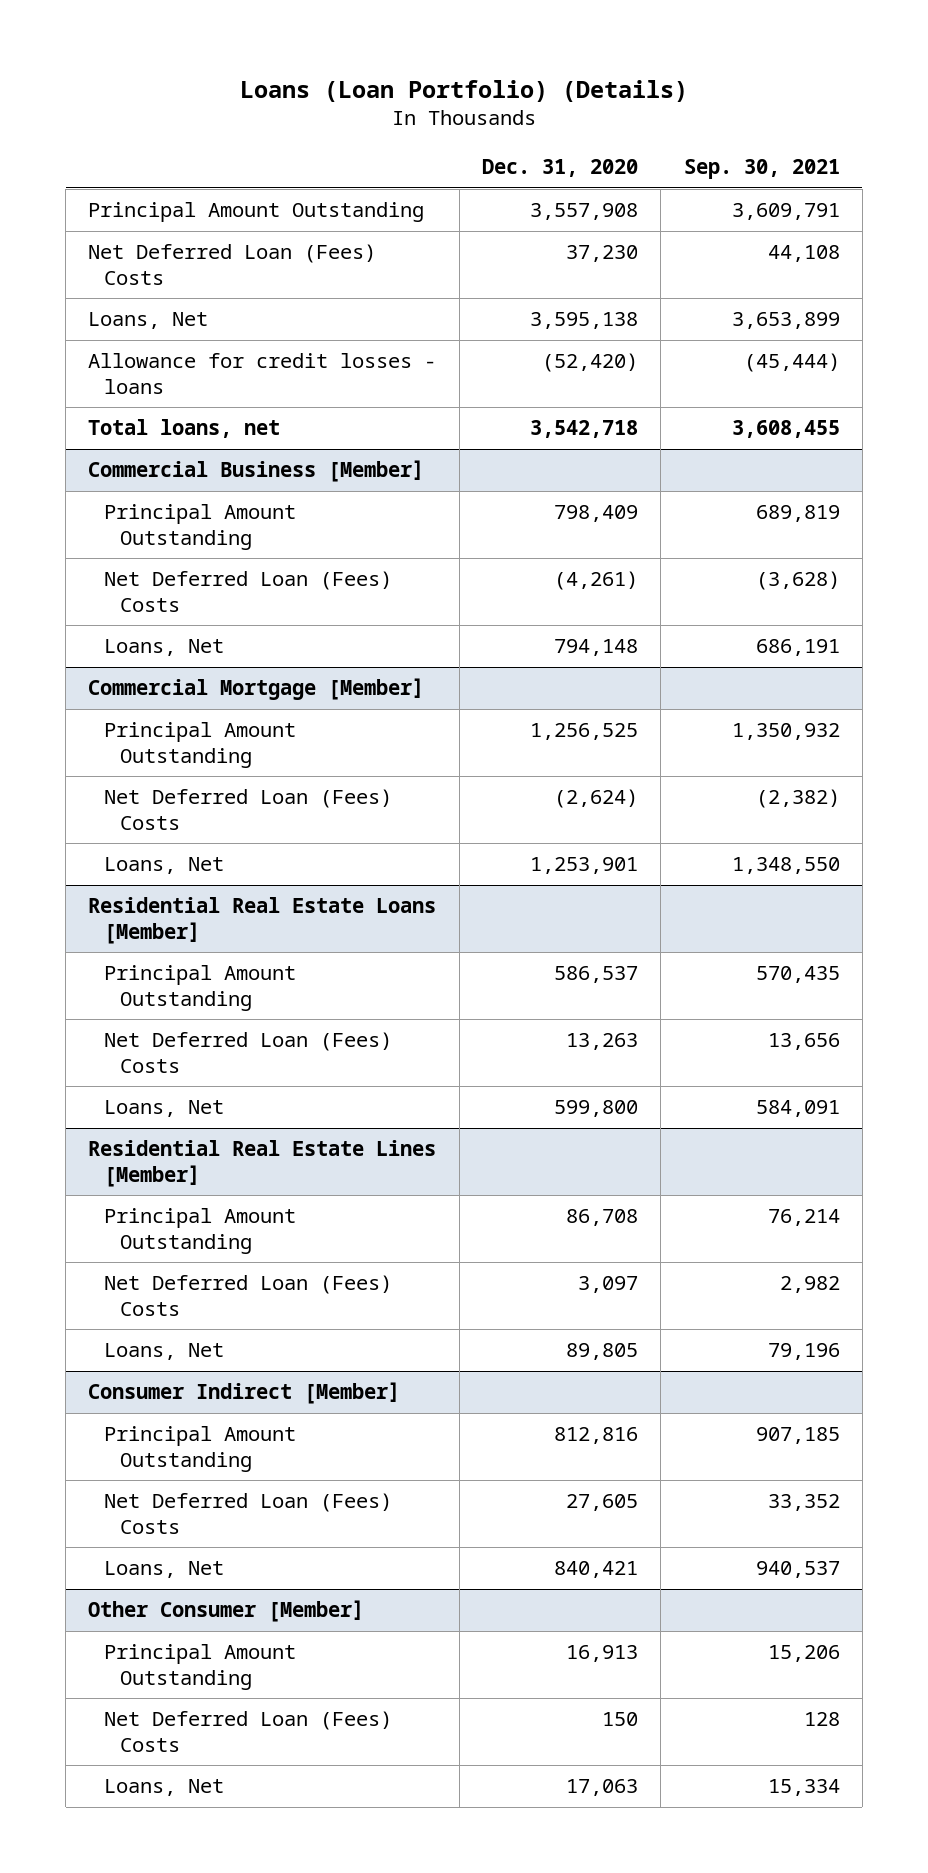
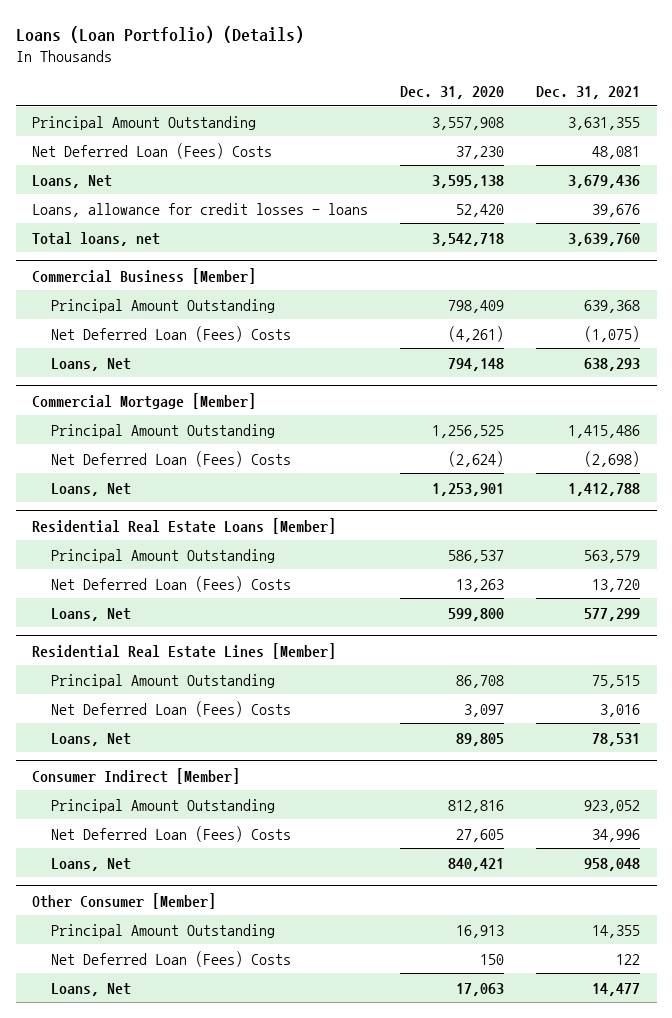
- | Dec. 31, 2020 | Sep. 30, 2021
+ | Dec. 31, 2020 | Dec. 31, 2021
- Allowance for credit losses - loans | (52,420) | (45,444)
+ Loans, allowance for credit losses - loans | 52,420 | 39,676

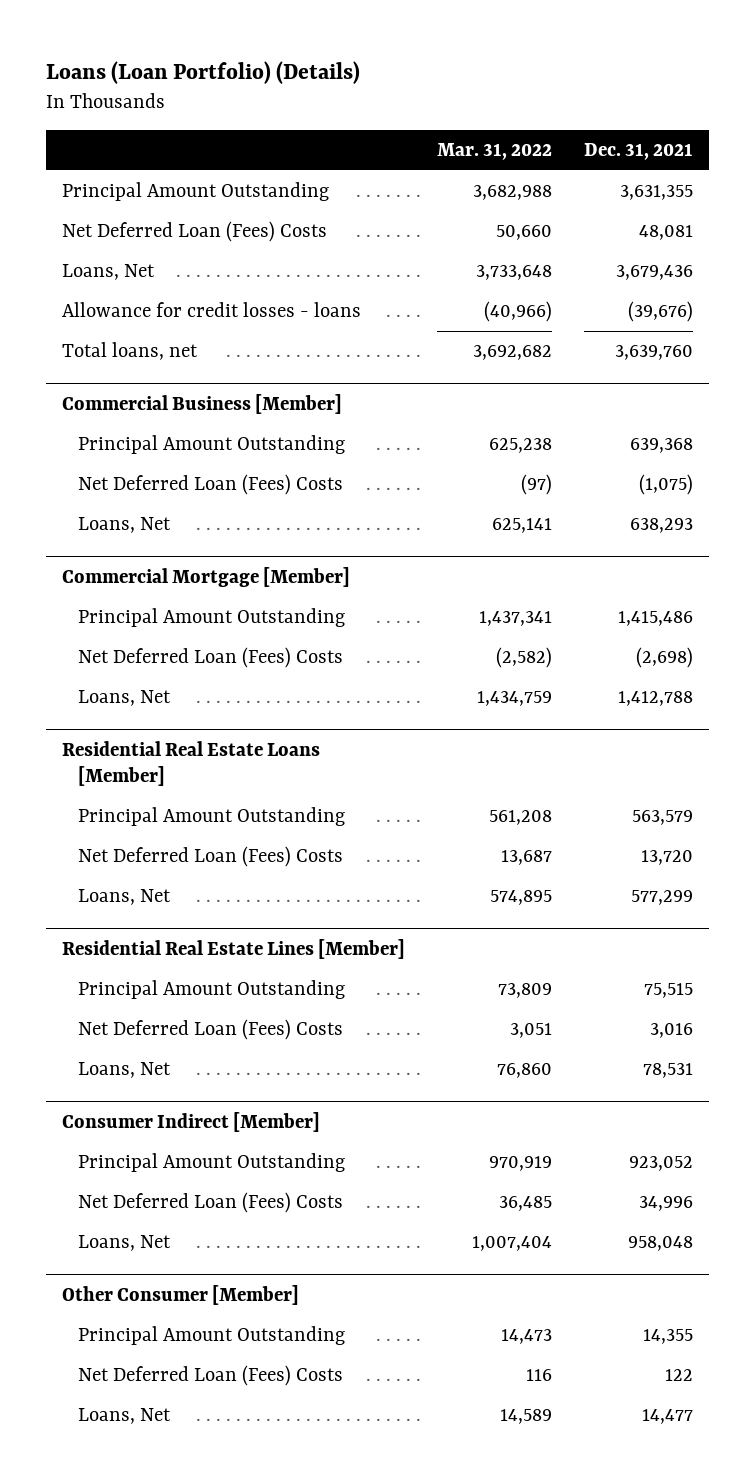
- | Dec. 31, 2020 | Dec. 31, 2021
+ | Mar. 31, 2022 | Dec. 31, 2021
- Loans, allowance for credit losses - loans | 52,420 | 39,676
+ Allowance for credit losses - loans | (40,966) | (39,676)

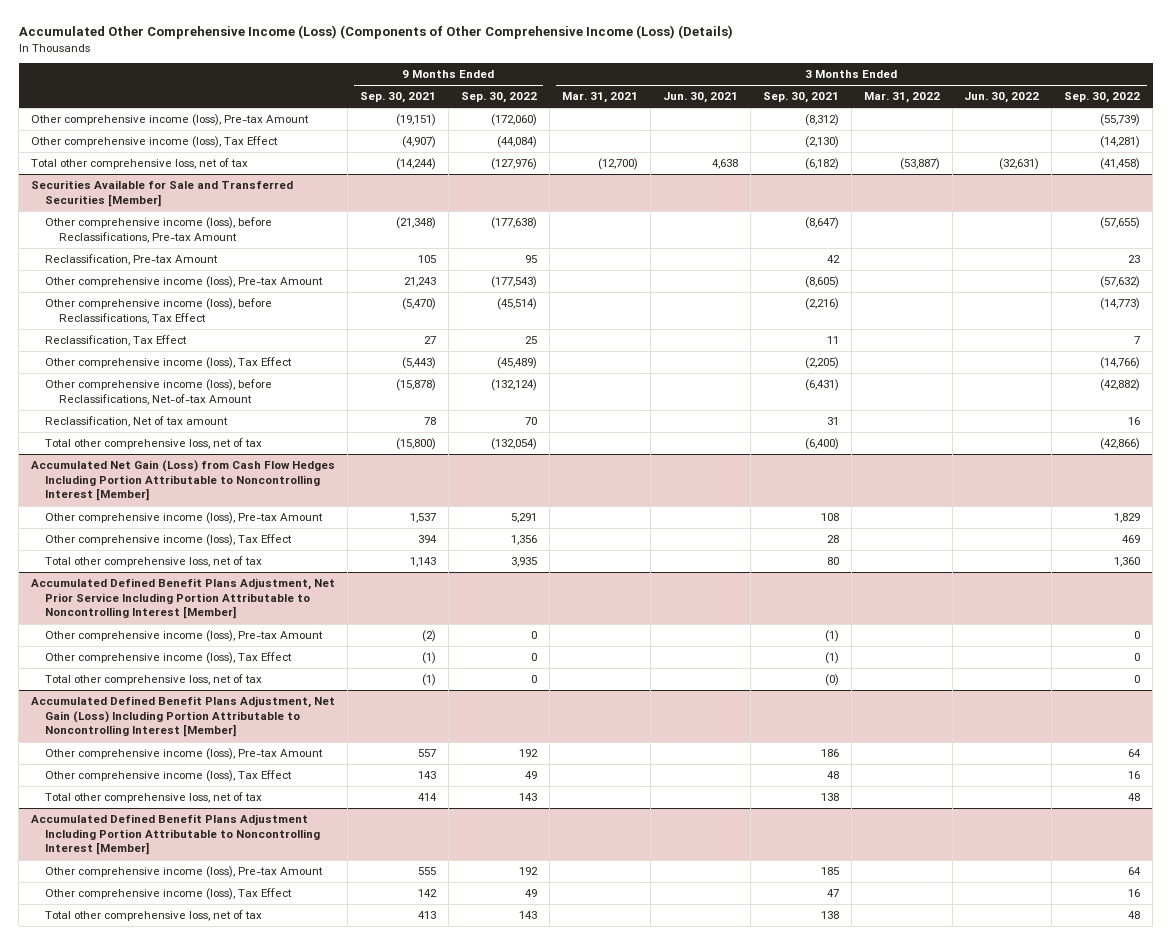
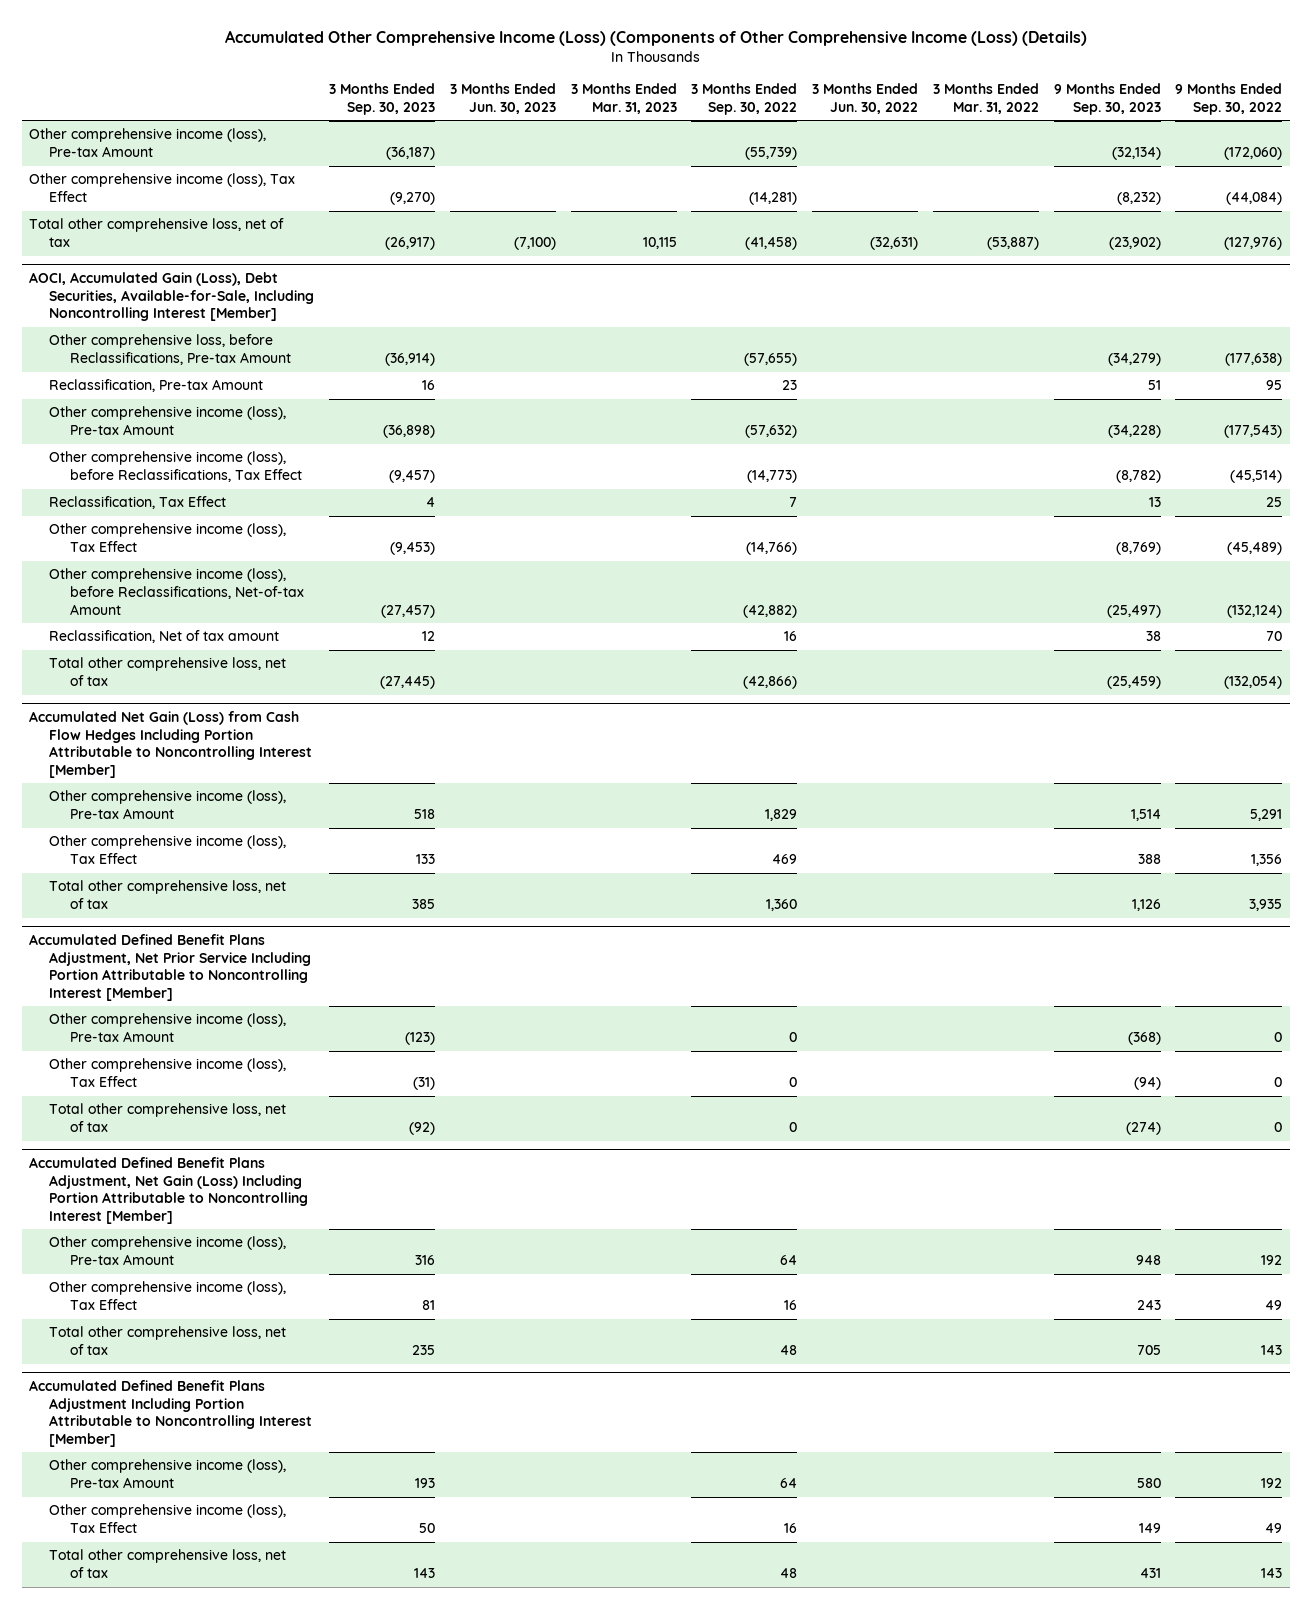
- | 9 Months Ended Sep. 30, 2021 | 9 Months Ended Sep. 30, 2022 | 3 Months Ended Mar. 31, 2021 | 3 Months Ended Jun. 30, 2021 | 3 Months Ended Sep. 30, 2021 | 3 Months Ended Mar. 31, 2022 | 3 Months Ended Jun. 30, 2022 | 3 Months Ended Sep. 30, 2022
+ | 3 Months Ended Sep. 30, 2023 | 3 Months Ended Jun. 30, 2023 | 3 Months Ended Mar. 31, 2023 | 3 Months Ended Sep. 30, 2022 | 3 Months Ended Jun. 30, 2022 | 3 Months Ended Mar. 31, 2022 | 9 Months Ended Sep. 30, 2023 | 9 Months Ended Sep. 30, 2022
- Securities Available for Sale and Transferred Securities [Member]
- Other comprehensive income (loss), before Reclassifications, Pre-tax Amount | (21,348) | (177,638) | | | (8,647) | | | (57,655)
+ AOCI, Accumulated Gain (Loss), Debt Securities, Available-for-Sale, Including Noncontrolling Interest [Member]
+ Other comprehensive loss, before Reclassifications, Pre-tax Amount | (36,914) | | | (57,655) | | | (34,279) | (177,638)

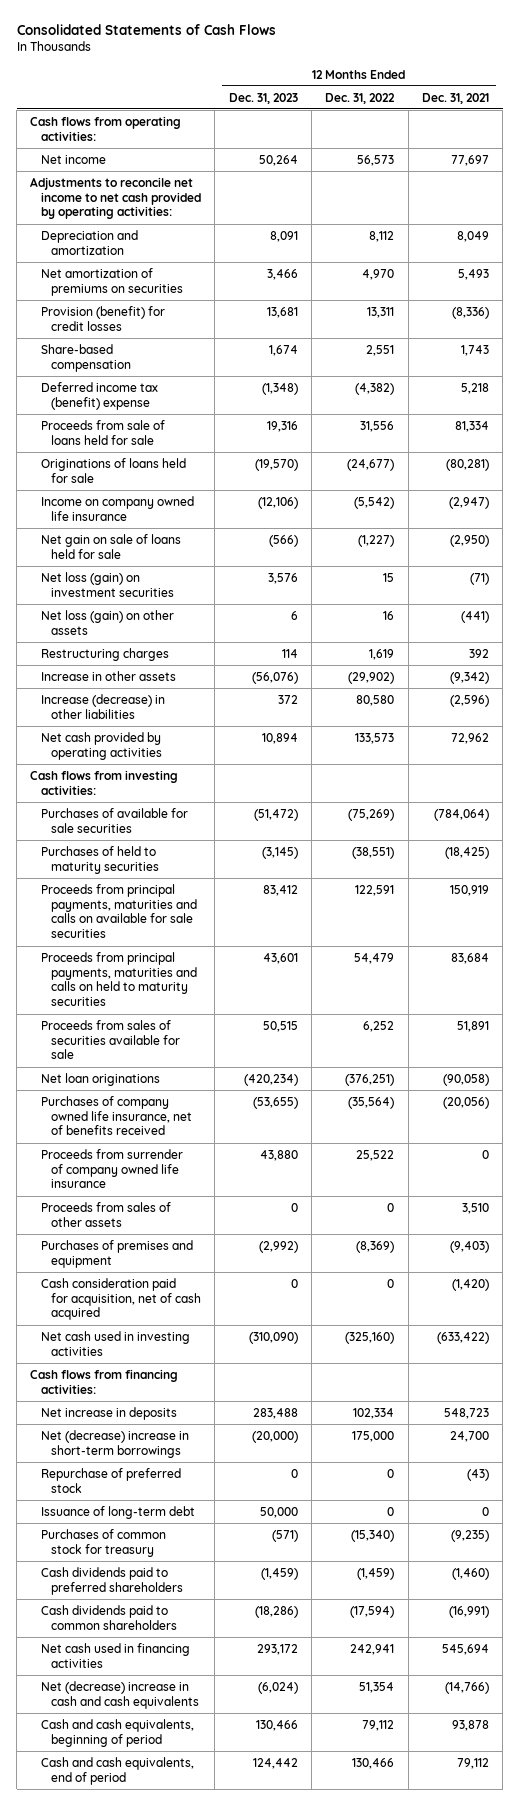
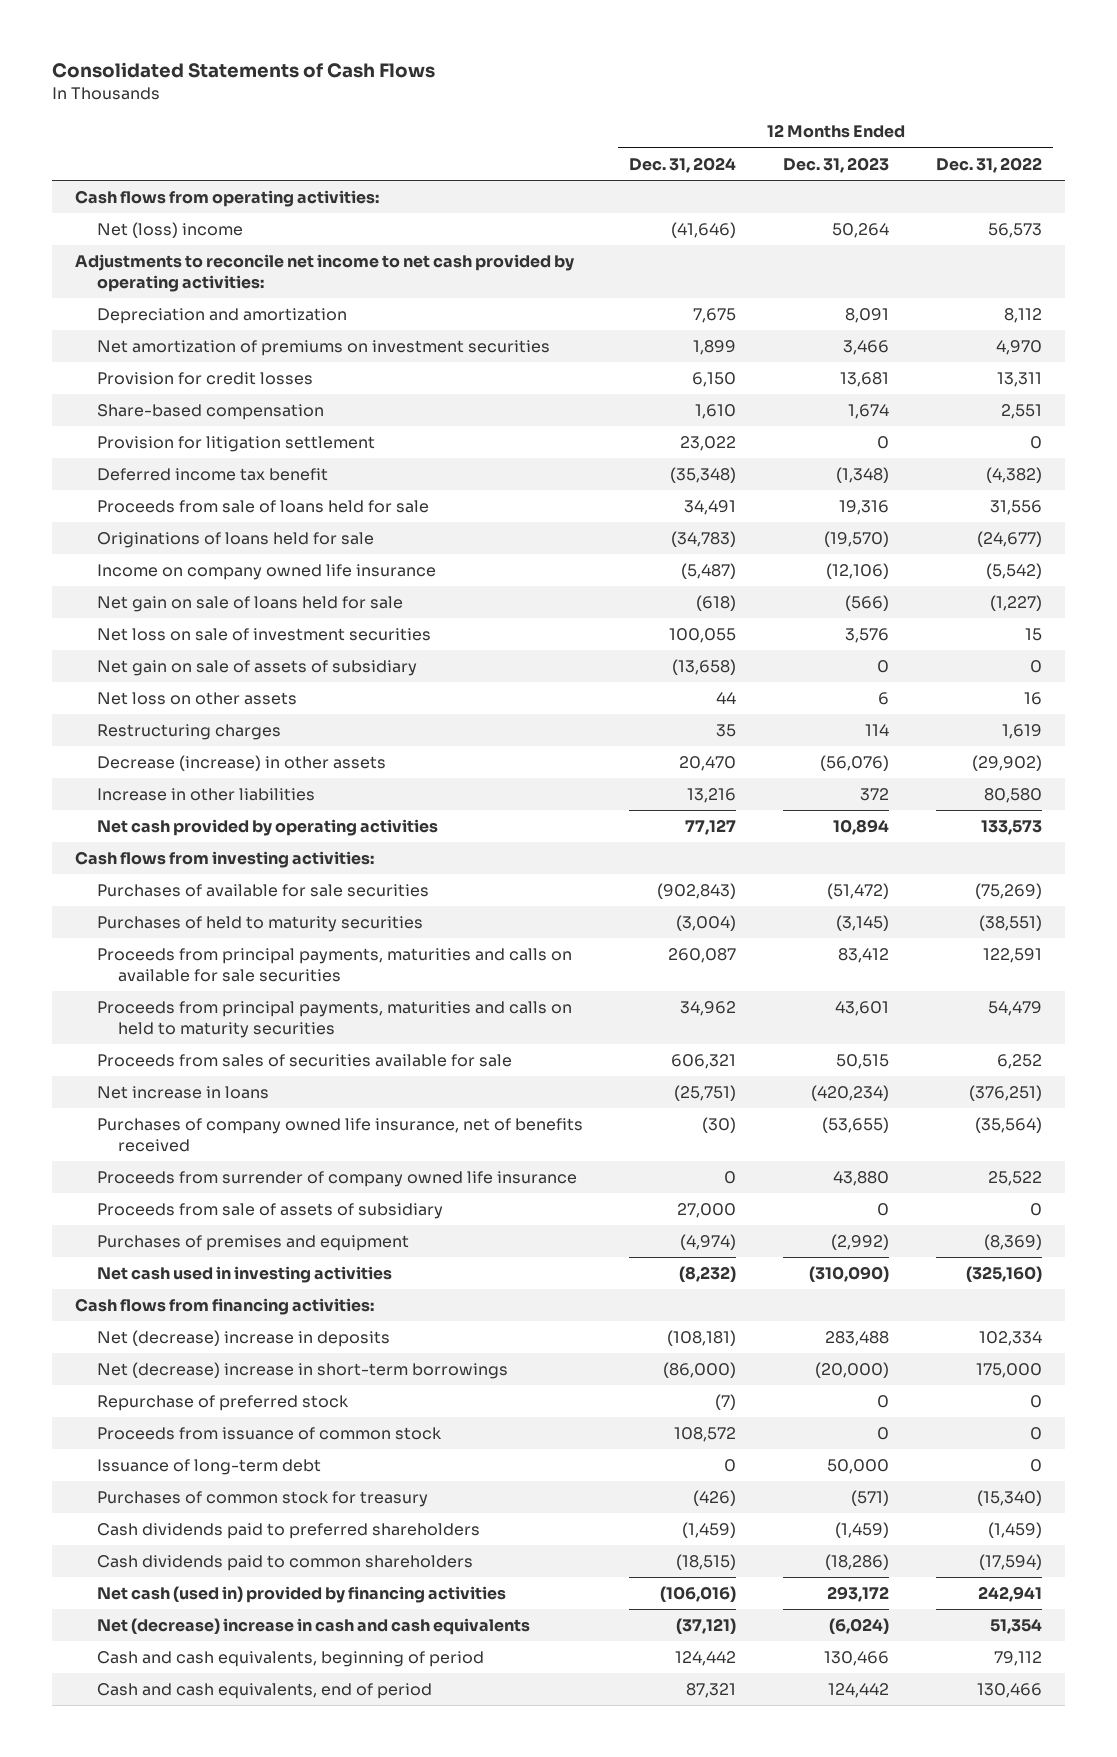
- | 12 Months Ended Dec. 31, 2023 | 12 Months Ended Dec. 31, 2022 | 12 Months Ended Dec. 31, 2021
+ | 12 Months Ended Dec. 31, 2024 | 12 Months Ended Dec. 31, 2023 | 12 Months Ended Dec. 31, 2022
- Net income | 50,264 | 56,573 | 77,697
+ Net (loss) income | (41,646) | 50,264 | 56,573
- Net amortization of premiums on securities | 3,466 | 4,970 | 5,493
- Provision (benefit) for credit losses | 13,681 | 13,311 | (8,336)
+ Net amortization of premiums on investment securities | 1,899 | 3,466 | 4,970
+ Provision for credit losses | 6,150 | 13,681 | 13,311
- Deferred income tax (benefit) expense | (1,348) | (4,382) | 5,218
+ Provision for litigation settlement | 23,022 | 0 | 0
+ Deferred income tax benefit | (35,348) | (1,348) | (4,382)
- Net loss (gain) on investment securities | 3,576 | 15 | (71)
- Net loss (gain) on other assets | 6 | 16 | (441)
+ Net loss on sale of investment securities | 100,055 | 3,576 | 15
+ Net gain on sale of assets of subsidiary | (13,658) | 0 | 0
+ Net loss on other assets | 44 | 6 | 16
- Increase in other assets | (56,076) | (29,902) | (9,342)
- Increase (decrease) in other liabilities | 372 | 80,580 | (2,596)
+ Decrease (increase) in other assets | 20,470 | (56,076) | (29,902)
+ Increase in other liabilities | 13,216 | 372 | 80,580
- Net loan originations | (420,234) | (376,251) | (90,058)
+ Net increase in loans | (25,751) | (420,234) | (376,251)
- Proceeds from sales of other assets | 0 | 0 | 3,510
+ Proceeds from sale of assets of subsidiary | 27,000 | 0 | 0
- Cash consideration paid for acquisition, net of cash acquired | 0 | 0 | (1,420)
- Net increase in deposits | 283,488 | 102,334 | 548,723
+ Net (decrease) increase in deposits | (108,181) | 283,488 | 102,334
+ Proceeds from issuance of common stock | 108,572 | 0 | 0
- Net cash used in financing activities | 293,172 | 242,941 | 545,694
+ Net cash (used in) provided by financing activities | (106,016) | 293,172 | 242,941

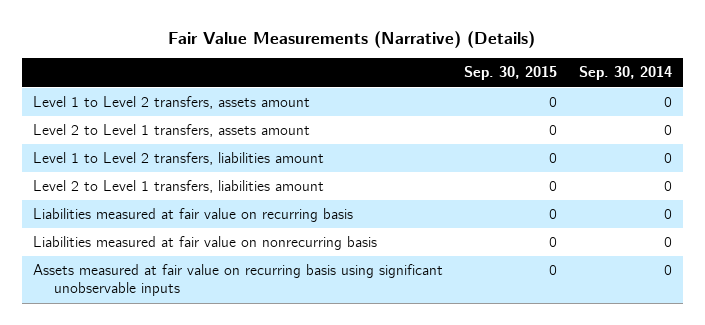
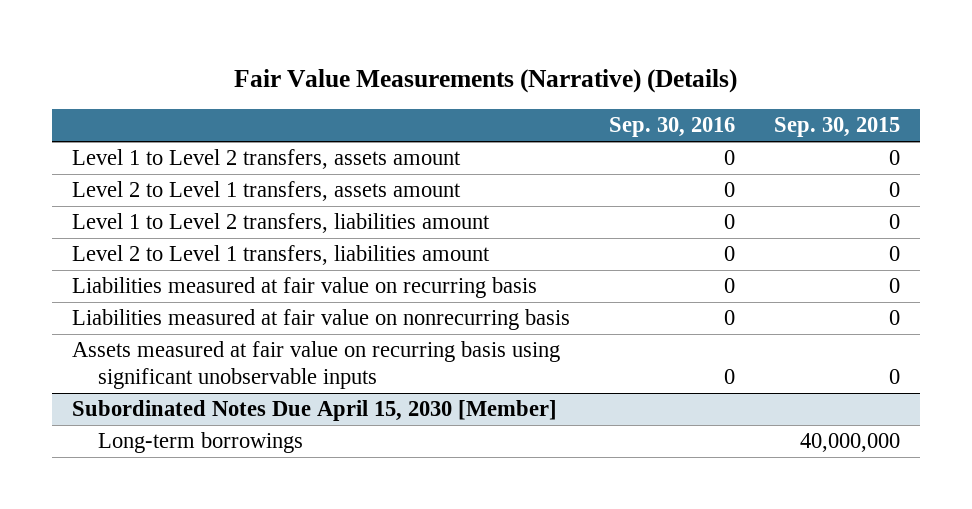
- | Sep. 30, 2015 | Sep. 30, 2014
+ | Sep. 30, 2016 | Sep. 30, 2015
+ Subordinated Notes Due April 15, 2030 [Member]
+ Long-term borrowings | | 40,000,000

